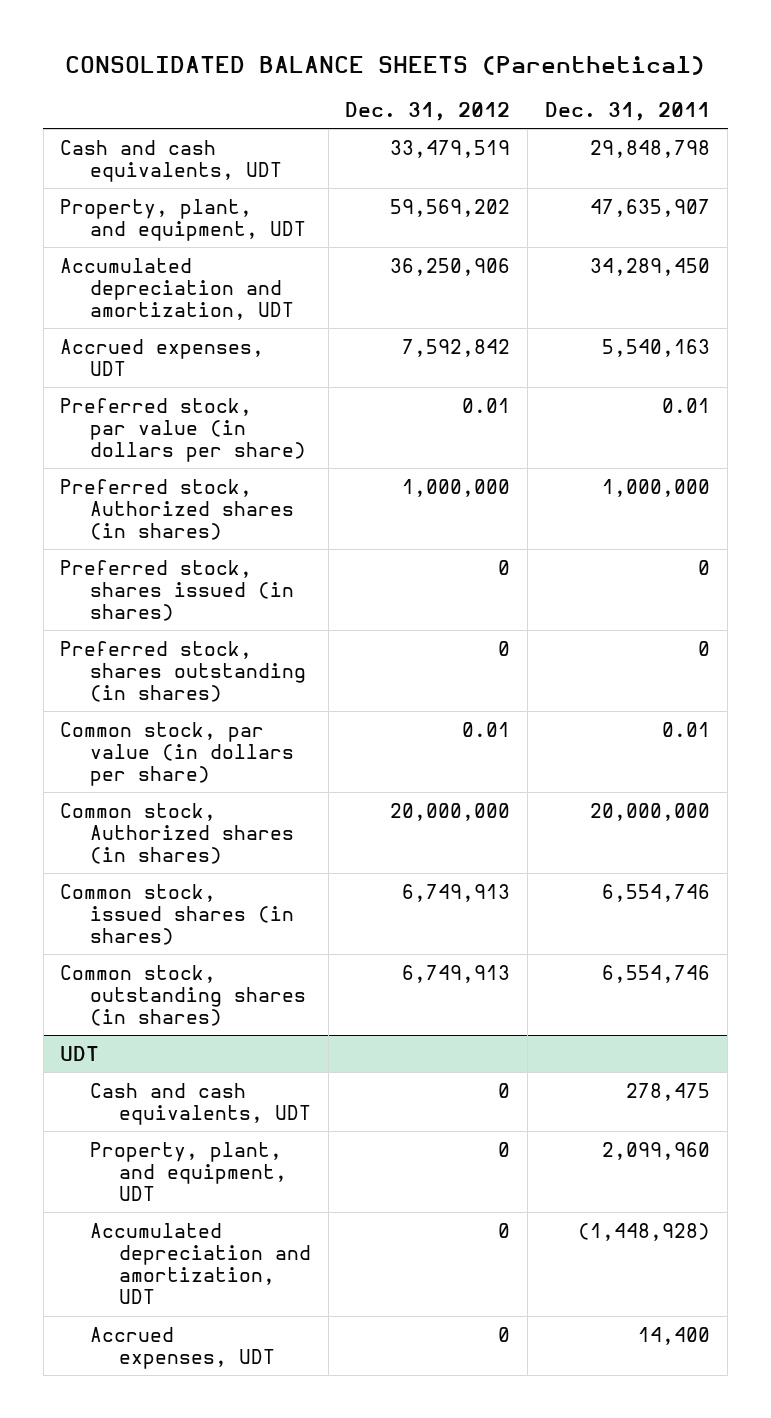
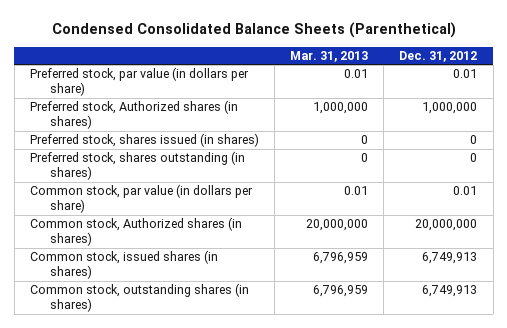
- CONSOLIDATED BALANCE SHEETS (Parenthetical)
+ Condensed Consolidated Balance Sheets (Parenthetical)
- | Dec. 31, 2012 | Dec. 31, 2011
+ | Mar. 31, 2013 | Dec. 31, 2012
- Cash and cash equivalents, UDT | 33,479,519 | 29,848,798
- Property, plant, and equipment, UDT | 59,569,202 | 47,635,907
- Accumulated depreciation and amortization, UDT | 36,250,906 | 34,289,450
- Accrued expenses, UDT | 7,592,842 | 5,540,163
- UDT
- Cash and cash equivalents, UDT | 0 | 278,475
- Property, plant, and equipment, UDT | 0 | 2,099,960
- Accumulated depreciation and amortization, UDT | 0 | (1,448,928)
- Accrued expenses, UDT | 0 | 14,400

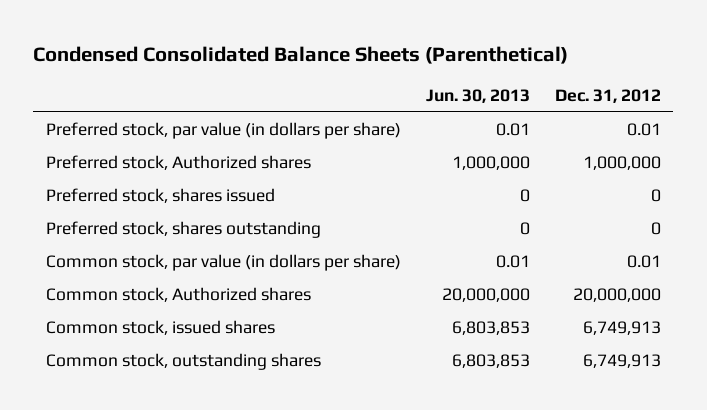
- | Mar. 31, 2013 | Dec. 31, 2012
+ | Jun. 30, 2013 | Dec. 31, 2012
- Preferred stock, Authorized shares (in shares) | 1,000,000 | 1,000,000
- Preferred stock, shares issued (in shares) | 0 | 0
- Preferred stock, shares outstanding (in shares) | 0 | 0
+ Preferred stock, Authorized shares | 1,000,000 | 1,000,000
+ Preferred stock, shares issued | 0 | 0
+ Preferred stock, shares outstanding | 0 | 0
- Common stock, Authorized shares (in shares) | 20,000,000 | 20,000,000
- Common stock, issued shares (in shares) | 6,796,959 | 6,749,913
- Common stock, outstanding shares (in shares) | 6,796,959 | 6,749,913
+ Common stock, Authorized shares | 20,000,000 | 20,000,000
+ Common stock, issued shares | 6,803,853 | 6,749,913
+ Common stock, outstanding shares | 6,803,853 | 6,749,913

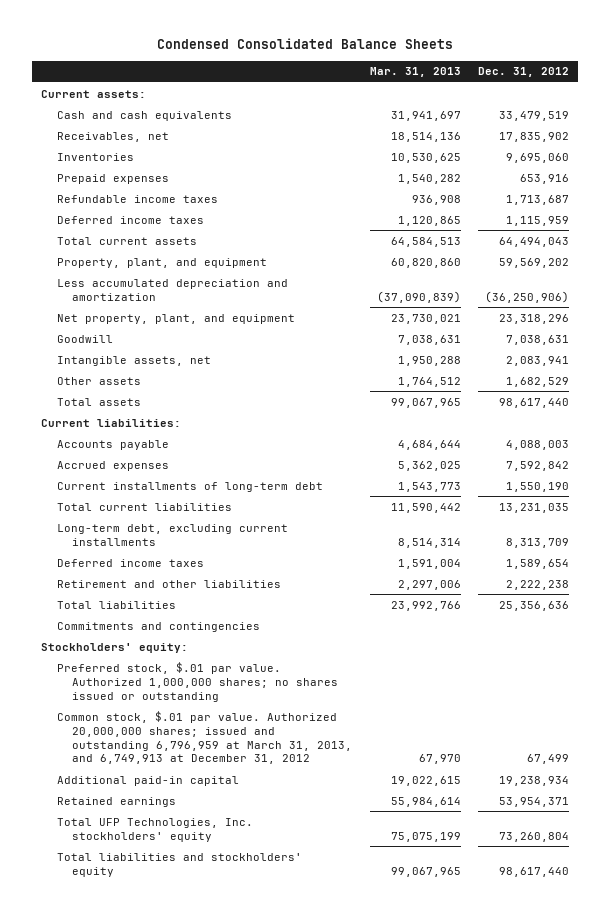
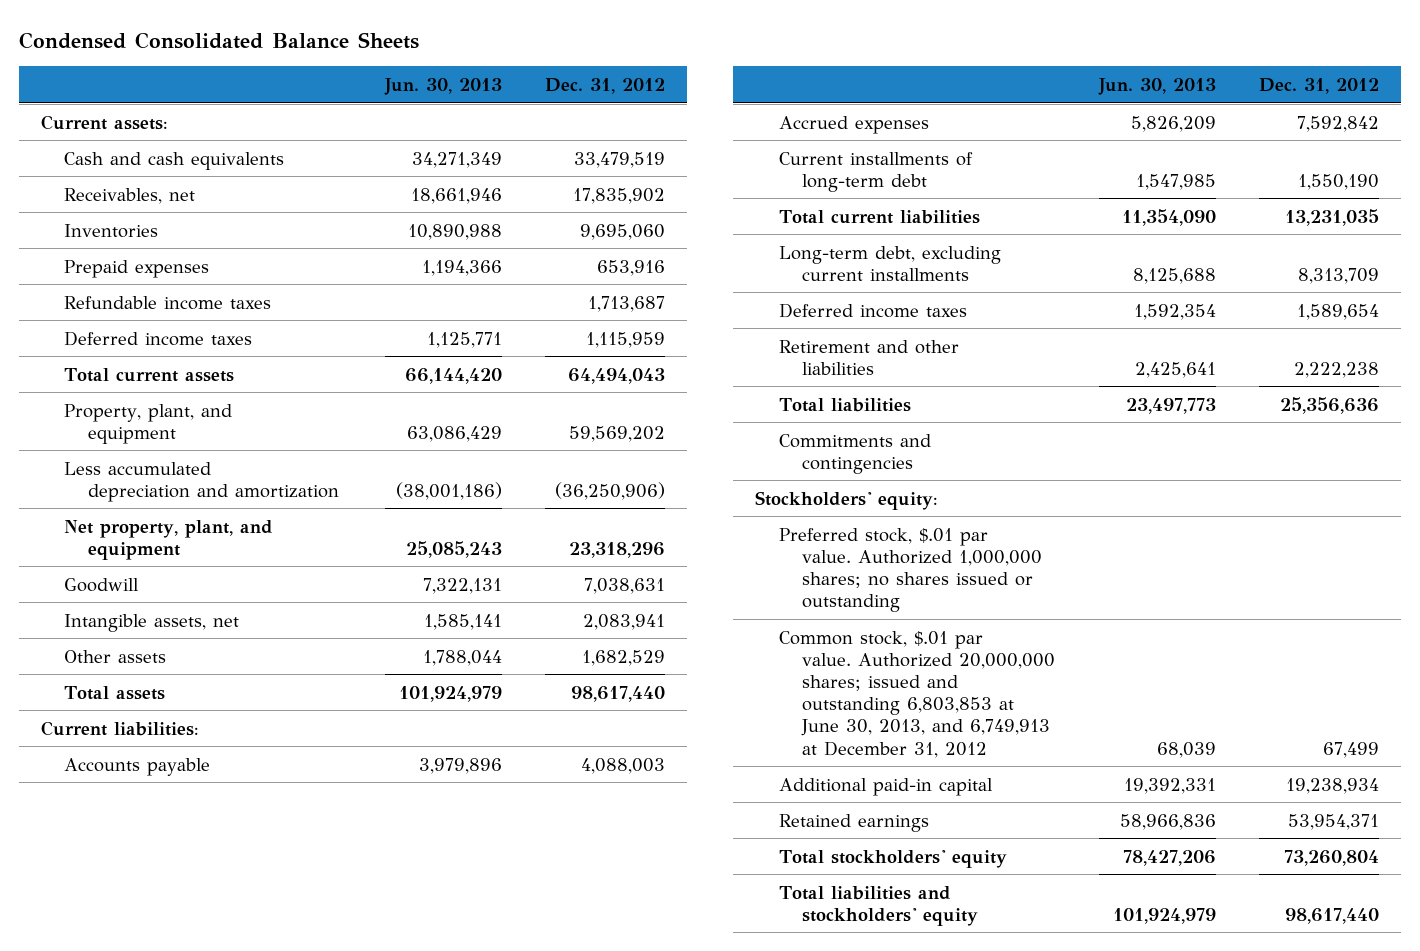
- | Mar. 31, 2013 | Dec. 31, 2012
+ | Jun. 30, 2013 | Dec. 31, 2012
- Common stock, $.01 par value. Authorized 20,000,000 shares; issued and outstanding 6,796,959 at March 31, 2013, and 6,749,913 at December 31, 2012 | 67,970 | 67,499
+ Common stock, $.01 par value. Authorized 20,000,000 shares; issued and outstanding 6,803,853 at June 30, 2013, and 6,749,913 at December 31, 2012 | 68,039 | 67,499
- Total UFP Technologies, Inc. stockholders' equity | 75,075,199 | 73,260,804
+ Total stockholders' equity | 78,427,206 | 73,260,804

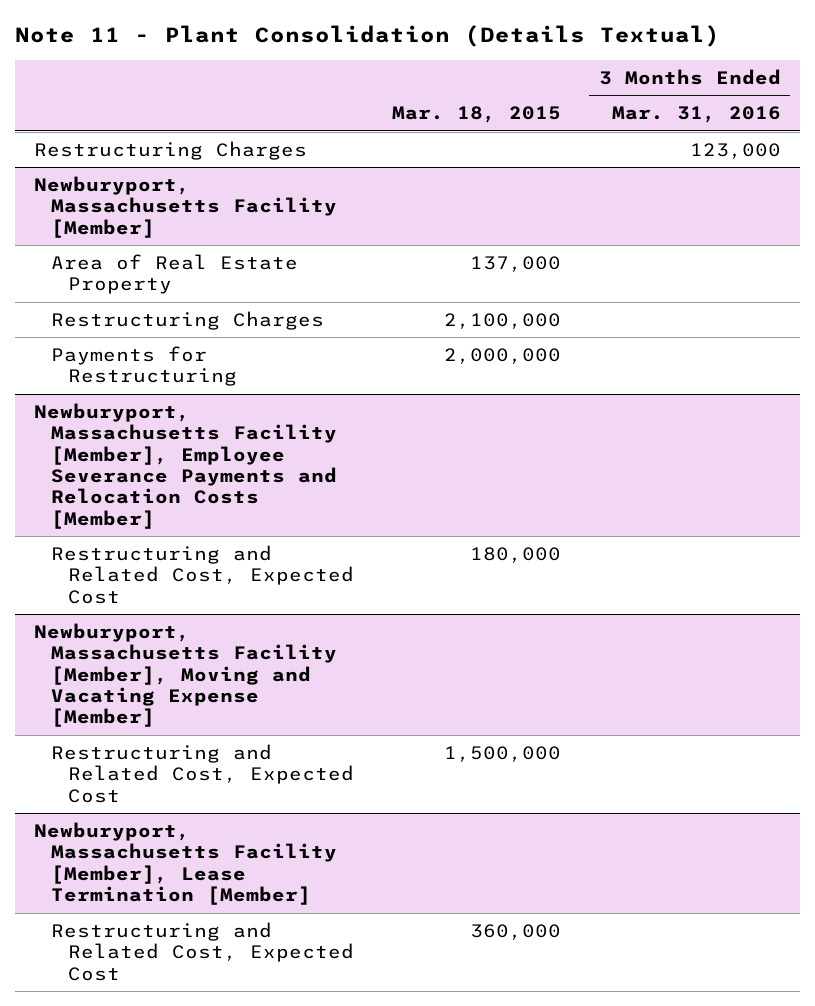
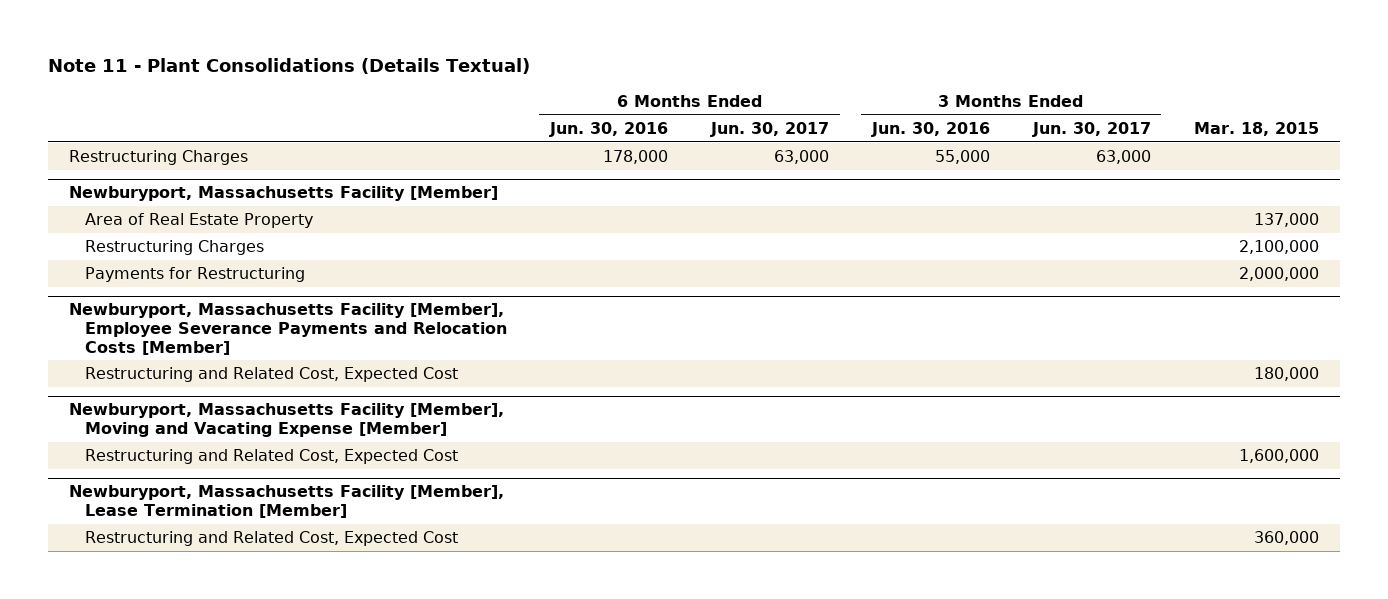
- Note 11 - Plant Consolidation (Details Textual)
+ Note 11 - Plant Consolidations (Details Textual)
- | Mar. 18, 2015 | 3 Months Ended Mar. 31, 2016
+ | 6 Months Ended Jun. 30, 2016 | 6 Months Ended Jun. 30, 2017 | 3 Months Ended Jun. 30, 2016 | 3 Months Ended Jun. 30, 2017 | Mar. 18, 2015
@ Newburyport, Massachusetts Facility [Member], Moving and Vacating Expense [Member]
- Restructuring and Related Cost, Expected Cost | 1,500,000 |
+ Restructuring and Related Cost, Expected Cost | | | | | 1,600,000

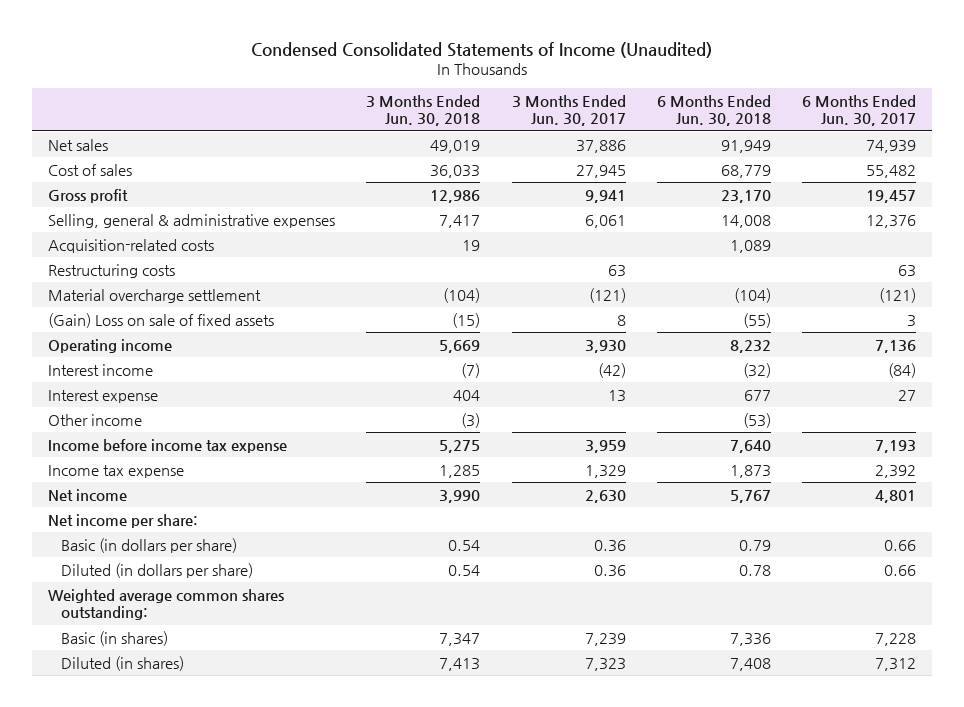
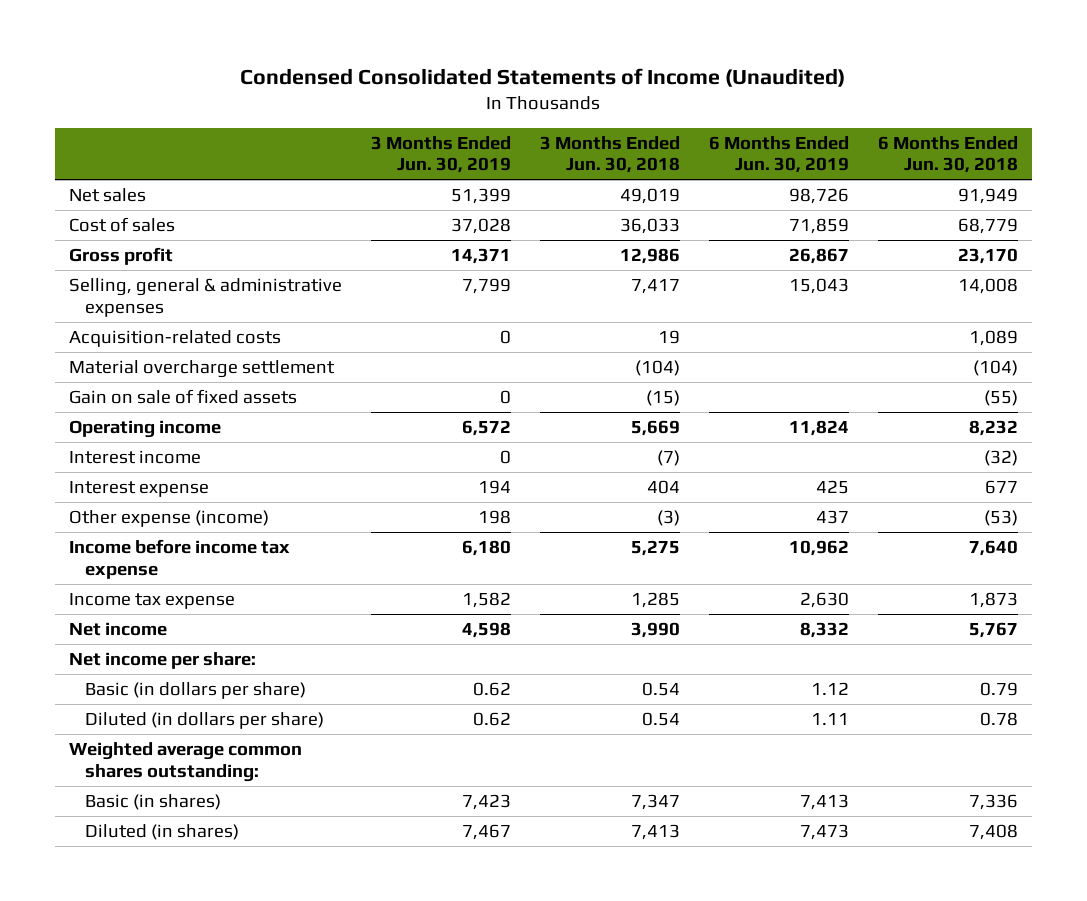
- | 3 Months Ended Jun. 30, 2018 | 3 Months Ended Jun. 30, 2017 | 6 Months Ended Jun. 30, 2018 | 6 Months Ended Jun. 30, 2017
+ | 3 Months Ended Jun. 30, 2019 | 3 Months Ended Jun. 30, 2018 | 6 Months Ended Jun. 30, 2019 | 6 Months Ended Jun. 30, 2018
- Restructuring costs | | 63 | | 63
- (Gain) Loss on sale of fixed assets | (15) | 8 | (55) | 3
+ Gain on sale of fixed assets | 0 | (15) | | (55)
- Other income | (3) | | (53) |
+ Other expense (income) | 198 | (3) | 437 | (53)

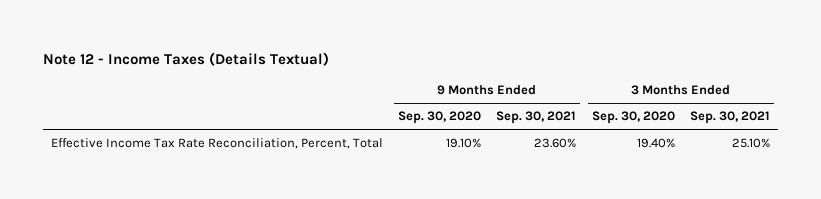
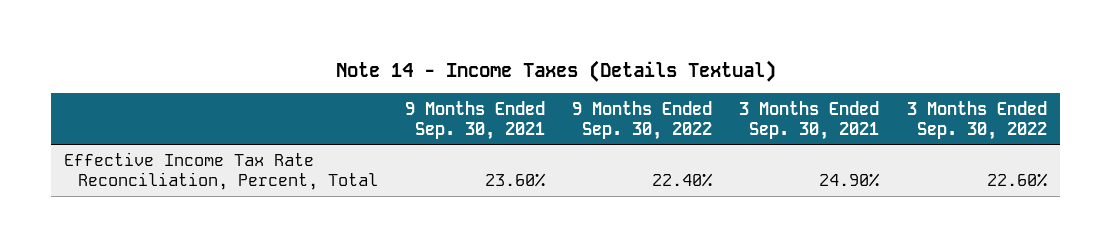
- Note 12 - Income Taxes (Details Textual)
+ Note 14 - Income Taxes (Details Textual)
- | 9 Months Ended Sep. 30, 2020 | 9 Months Ended Sep. 30, 2021 | 3 Months Ended Sep. 30, 2020 | 3 Months Ended Sep. 30, 2021
+ | 9 Months Ended Sep. 30, 2021 | 9 Months Ended Sep. 30, 2022 | 3 Months Ended Sep. 30, 2021 | 3 Months Ended Sep. 30, 2022
- Effective Income Tax Rate Reconciliation, Percent, Total | 19.10% | 23.60% | 19.40% | 25.10%
+ Effective Income Tax Rate Reconciliation, Percent, Total | 23.60% | 22.40% | 24.90% | 22.60%

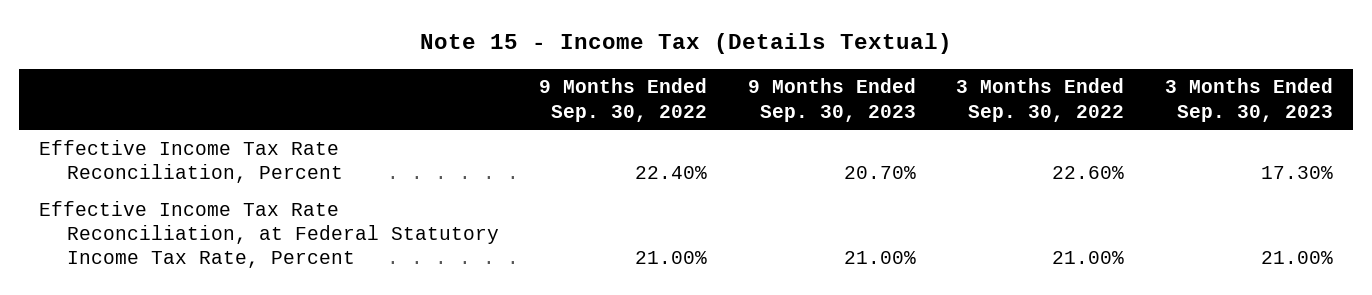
- Note 14 - Income Taxes (Details Textual)
+ Note 15 - Income Tax (Details Textual)
- | 9 Months Ended Sep. 30, 2021 | 9 Months Ended Sep. 30, 2022 | 3 Months Ended Sep. 30, 2021 | 3 Months Ended Sep. 30, 2022
+ | 9 Months Ended Sep. 30, 2022 | 9 Months Ended Sep. 30, 2023 | 3 Months Ended Sep. 30, 2022 | 3 Months Ended Sep. 30, 2023
- Effective Income Tax Rate Reconciliation, Percent, Total | 23.60% | 22.40% | 24.90% | 22.60%
+ Effective Income Tax Rate Reconciliation, Percent | 22.40% | 20.70% | 22.60% | 17.30%
+ Effective Income Tax Rate Reconciliation, at Federal Statutory Income Tax Rate, Percent | 21.00% | 21.00% | 21.00% | 21.00%

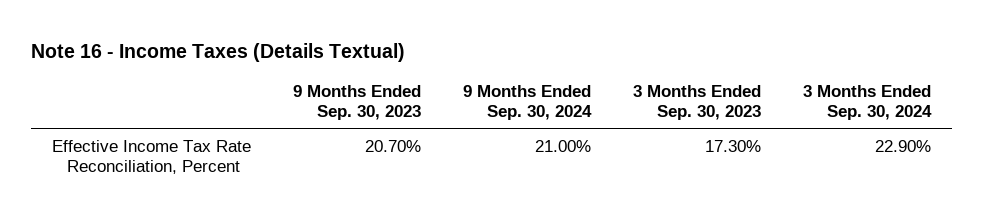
- Note 15 - Income Tax (Details Textual)
+ Note 16 - Income Taxes (Details Textual)
- | 9 Months Ended Sep. 30, 2022 | 9 Months Ended Sep. 30, 2023 | 3 Months Ended Sep. 30, 2022 | 3 Months Ended Sep. 30, 2023
+ | 9 Months Ended Sep. 30, 2023 | 9 Months Ended Sep. 30, 2024 | 3 Months Ended Sep. 30, 2023 | 3 Months Ended Sep. 30, 2024
- Effective Income Tax Rate Reconciliation, at Federal Statutory Income Tax Rate, Percent | 21.00% | 21.00% | 21.00% | 21.00%

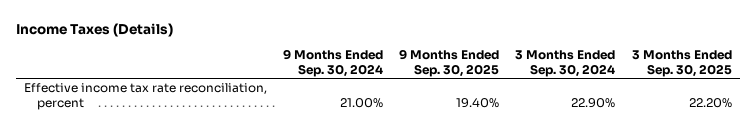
- Note 16 - Income Taxes (Details Textual)
+ Income Taxes (Details)
- | 9 Months Ended Sep. 30, 2023 | 9 Months Ended Sep. 30, 2024 | 3 Months Ended Sep. 30, 2023 | 3 Months Ended Sep. 30, 2024
+ | 9 Months Ended Sep. 30, 2024 | 9 Months Ended Sep. 30, 2025 | 3 Months Ended Sep. 30, 2024 | 3 Months Ended Sep. 30, 2025
- Effective Income Tax Rate Reconciliation, Percent | 20.70% | 21.00% | 17.30% | 22.90%
+ Effective income tax rate reconciliation, percent | 21.00% | 19.40% | 22.90% | 22.20%

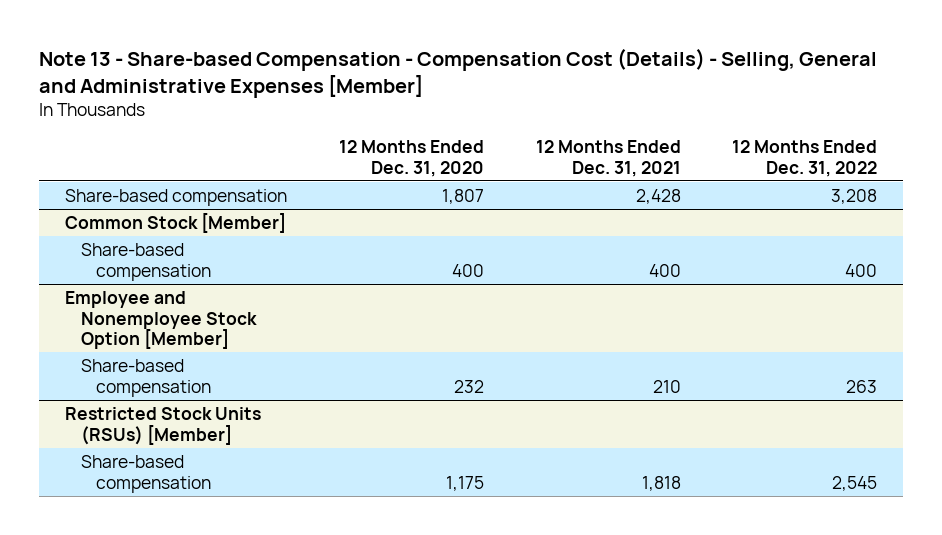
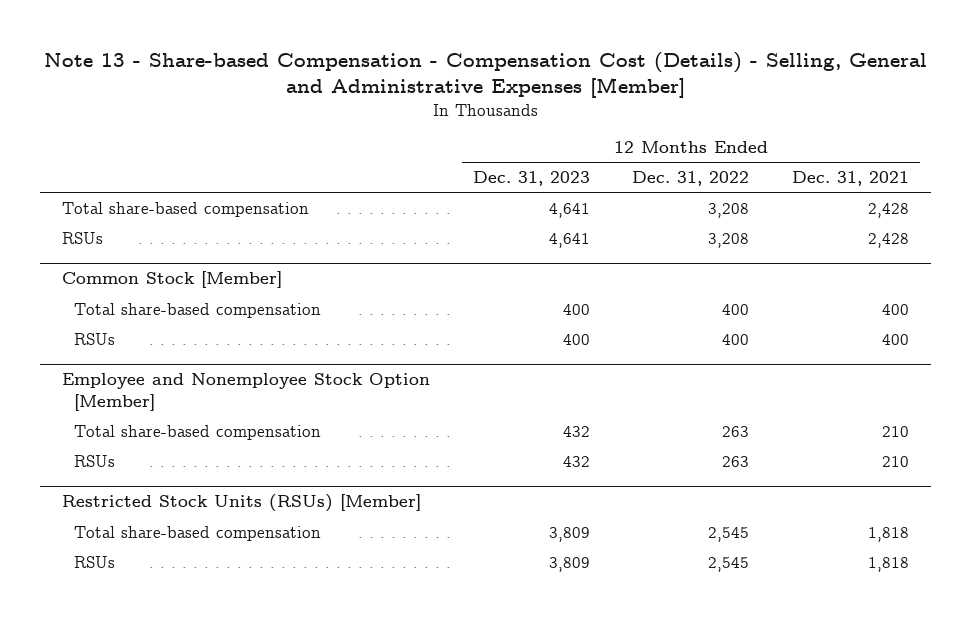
- | 12 Months Ended Dec. 31, 2020 | 12 Months Ended Dec. 31, 2021 | 12 Months Ended Dec. 31, 2022
+ | 12 Months Ended Dec. 31, 2023 | 12 Months Ended Dec. 31, 2022 | 12 Months Ended Dec. 31, 2021
- Share-based compensation | 1,807 | 2,428 | 3,208
+ Total share-based compensation | 4,641 | 3,208 | 2,428
+ RSUs | 4,641 | 3,208 | 2,428
@ Common Stock [Member]
- Share-based compensation | 400 | 400 | 400
+ Total share-based compensation | 400 | 400 | 400
+ RSUs | 400 | 400 | 400
@ Employee and Nonemployee Stock Option [Member]
- Share-based compensation | 232 | 210 | 263
+ Total share-based compensation | 432 | 263 | 210
+ RSUs | 432 | 263 | 210
@ Restricted Stock Units (RSUs) [Member]
- Share-based compensation | 1,175 | 1,818 | 2,545
+ Total share-based compensation | 3,809 | 2,545 | 1,818
+ RSUs | 3,809 | 2,545 | 1,818

